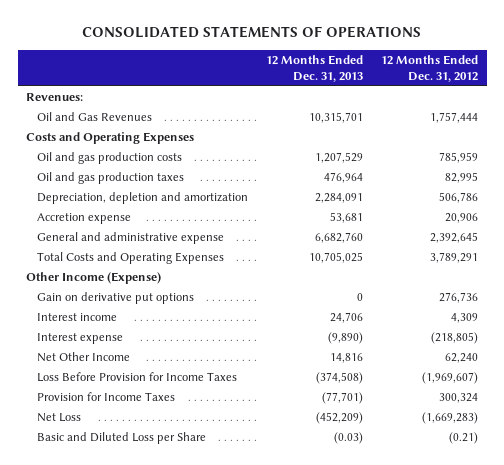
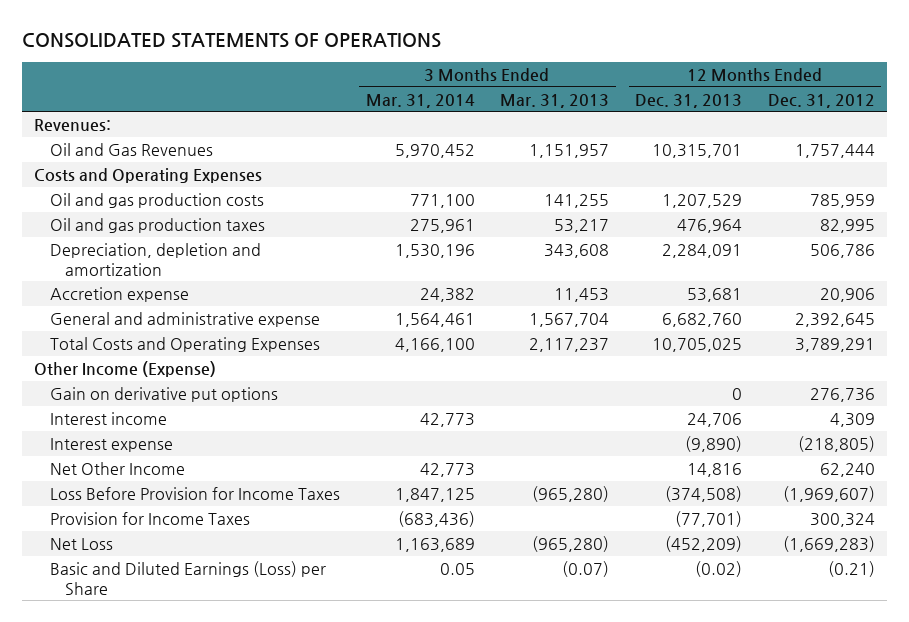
- | 12 Months Ended Dec. 31, 2013 | 12 Months Ended Dec. 31, 2012
+ | 3 Months Ended Mar. 31, 2014 | 3 Months Ended Mar. 31, 2013 | 12 Months Ended Dec. 31, 2013 | 12 Months Ended Dec. 31, 2012
- Basic and Diluted Loss per Share | (0.03) | (0.21)
+ Basic and Diluted Earnings (Loss) per Share | 0.05 | (0.07) | (0.02) | (0.21)

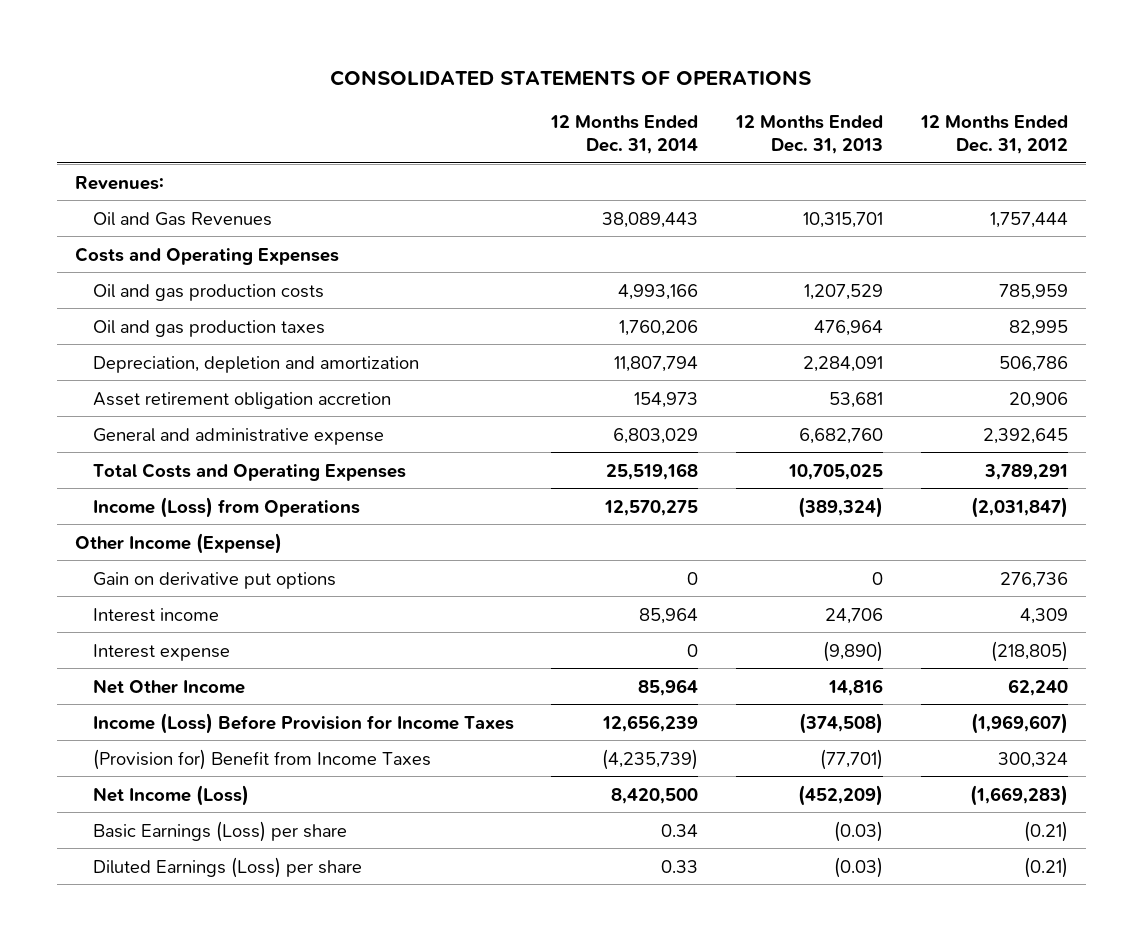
- | 3 Months Ended Mar. 31, 2014 | 3 Months Ended Mar. 31, 2013 | 12 Months Ended Dec. 31, 2013 | 12 Months Ended Dec. 31, 2012
+ | 12 Months Ended Dec. 31, 2014 | 12 Months Ended Dec. 31, 2013 | 12 Months Ended Dec. 31, 2012
- Accretion expense | 24,382 | 11,453 | 53,681 | 20,906
+ Asset retirement obligation accretion | 154,973 | 53,681 | 20,906
+ Income (Loss) from Operations | 12,570,275 | (389,324) | (2,031,847)
- Loss Before Provision for Income Taxes | 1,847,125 | (965,280) | (374,508) | (1,969,607)
- Provision for Income Taxes | (683,436) | | (77,701) | 300,324
- Net Loss | 1,163,689 | (965,280) | (452,209) | (1,669,283)
- Basic and Diluted Earnings (Loss) per Share | 0.05 | (0.07) | (0.02) | (0.21)
+ Income (Loss) Before Provision for Income Taxes | 12,656,239 | (374,508) | (1,969,607)
+ (Provision for) Benefit from Income Taxes | (4,235,739) | (77,701) | 300,324
+ Net Income (Loss) | 8,420,500 | (452,209) | (1,669,283)
+ Basic Earnings (Loss) per share | 0.34 | (0.03) | (0.21)
+ Diluted Earnings (Loss) per share | 0.33 | (0.03) | (0.21)

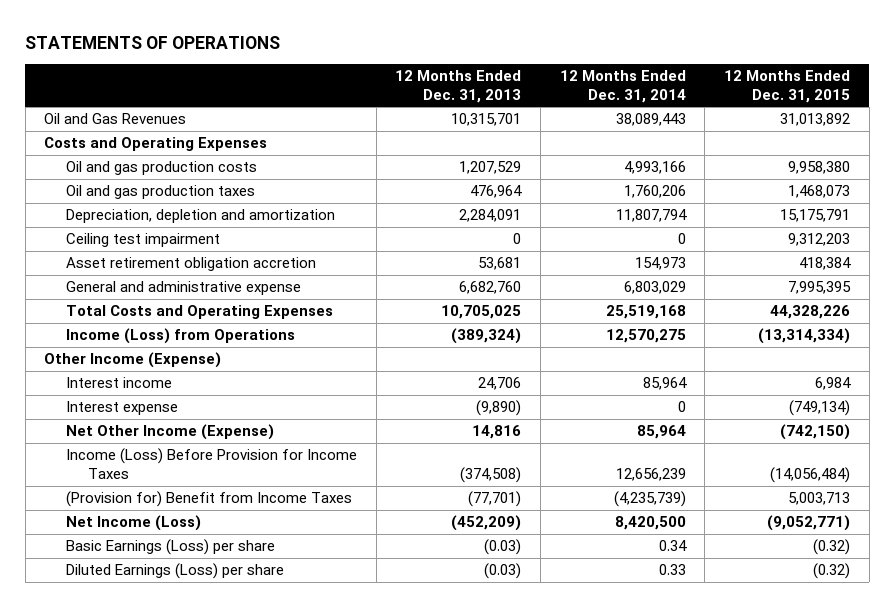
- CONSOLIDATED STATEMENTS OF OPERATIONS
+ STATEMENTS OF OPERATIONS
- | 12 Months Ended Dec. 31, 2014 | 12 Months Ended Dec. 31, 2013 | 12 Months Ended Dec. 31, 2012
+ | 12 Months Ended Dec. 31, 2013 | 12 Months Ended Dec. 31, 2014 | 12 Months Ended Dec. 31, 2015
- Revenues:
+ Ceiling test impairment | 0 | 0 | 9,312,203
- Gain on derivative put options | 0 | 0 | 276,736
- Net Other Income | 85,964 | 14,816 | 62,240
+ Net Other Income (Expense) | 14,816 | 85,964 | (742,150)

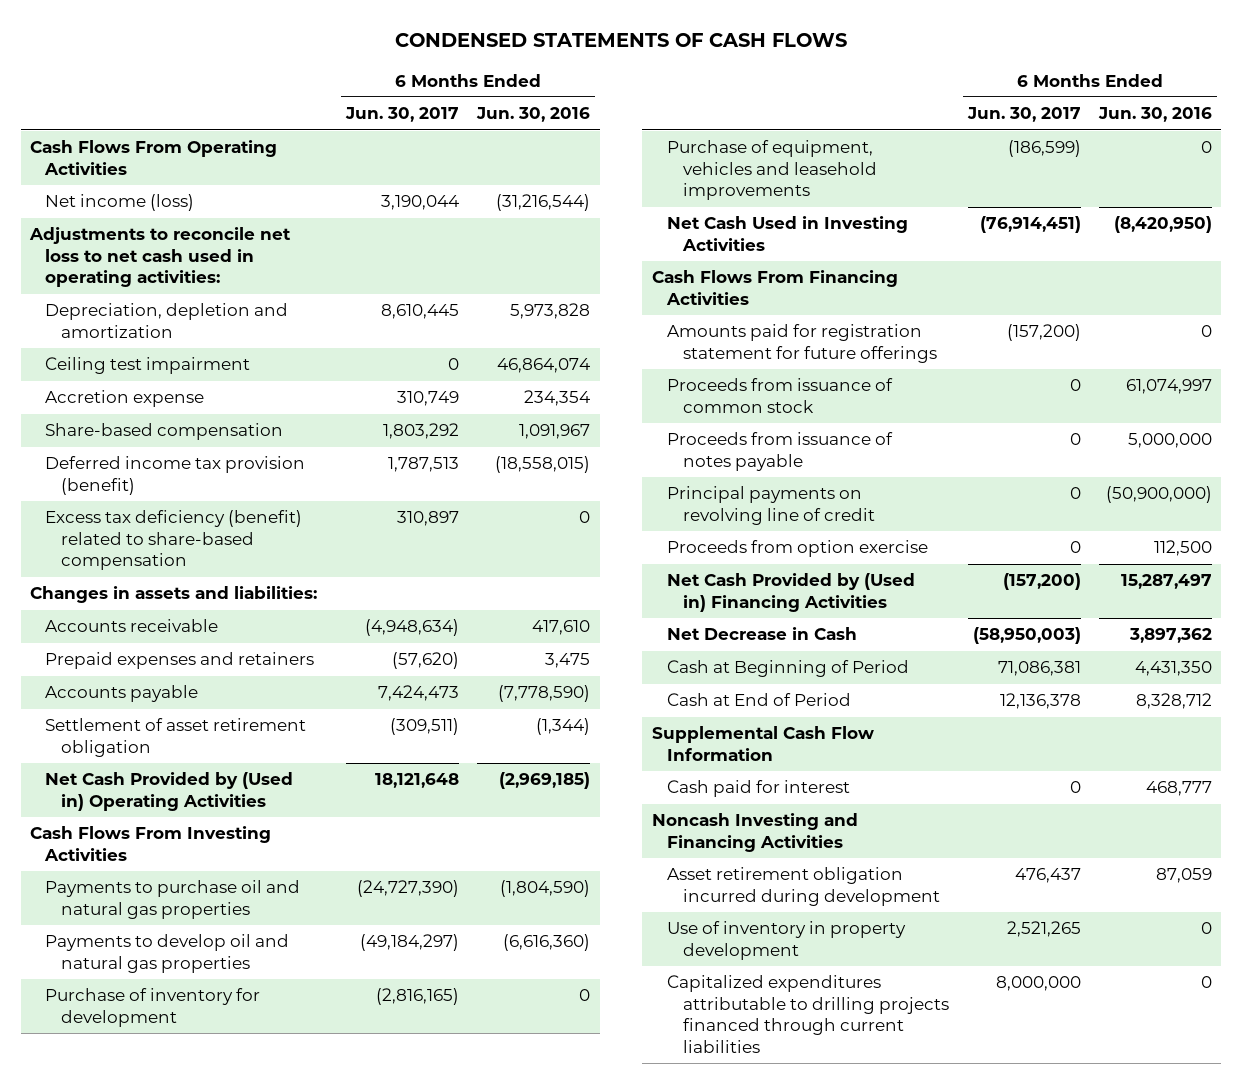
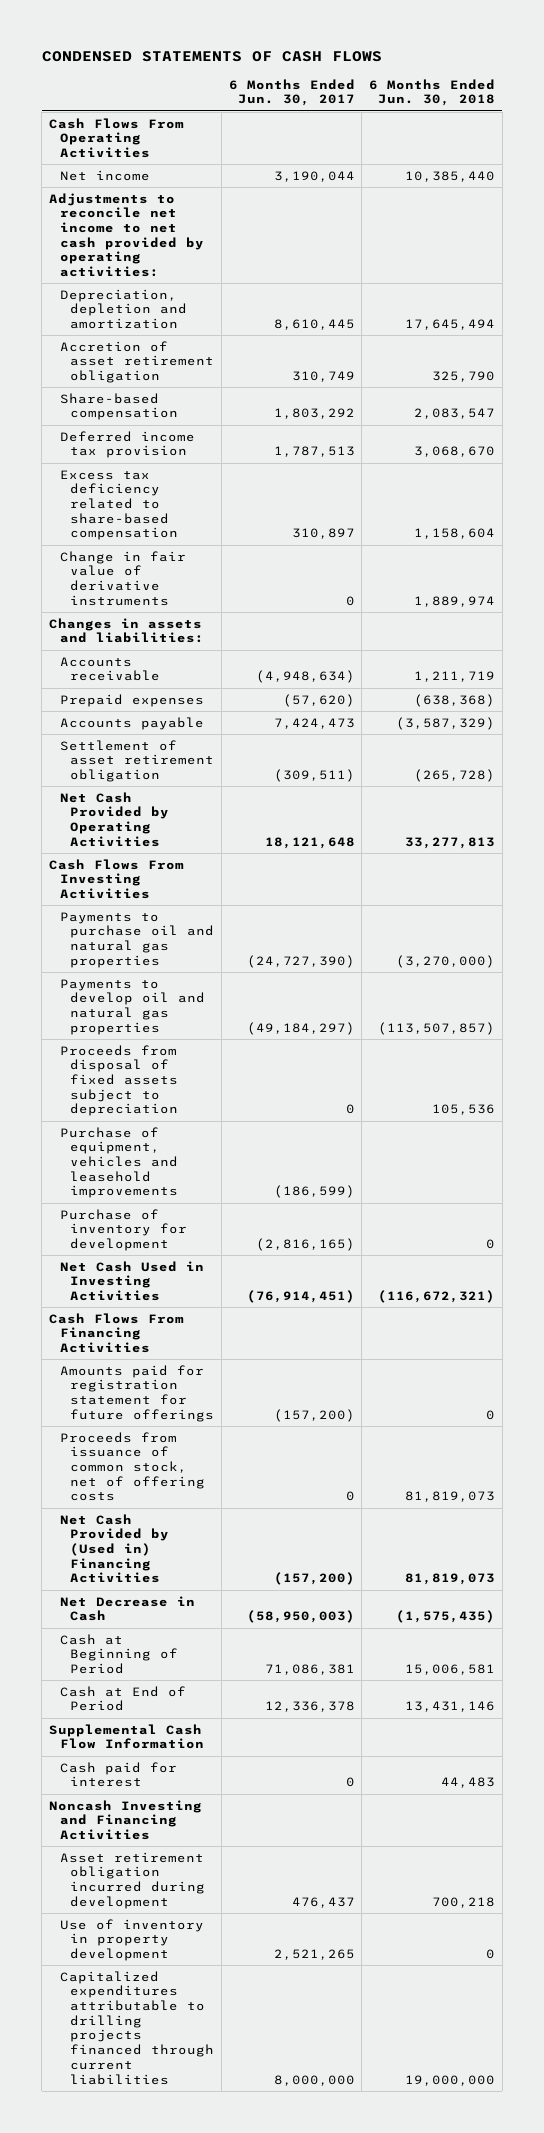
- | 6 Months Ended Jun. 30, 2017 | 6 Months Ended Jun. 30, 2016
+ | 6 Months Ended Jun. 30, 2017 | 6 Months Ended Jun. 30, 2018
- Net income (loss) | 3,190,044 | (31,216,544)
- Adjustments to reconcile net loss to net cash used in operating activities:
+ Net income | 3,190,044 | 10,385,440
+ Adjustments to reconcile net income to net cash provided by operating activities:
- Ceiling test impairment | 0 | 46,864,074
- Accretion expense | 310,749 | 234,354
+ Accretion of asset retirement obligation | 310,749 | 325,790
- Deferred income tax provision (benefit) | 1,787,513 | (18,558,015)
- Excess tax deficiency (benefit) related to share-based compensation | 310,897 | 0
+ Deferred income tax provision | 1,787,513 | 3,068,670
+ Excess tax deficiency related to share-based compensation | 310,897 | 1,158,604
+ Change in fair value of derivative instruments | 0 | 1,889,974
- Prepaid expenses and retainers | (57,620) | 3,475
+ Prepaid expenses | (57,620) | (638,368)
- Net Cash Provided by (Used in) Operating Activities | 18,121,648 | (2,969,185)
+ Net Cash Provided by Operating Activities | 18,121,648 | 33,277,813
+ Proceeds from disposal of fixed assets subject to depreciation | 0 | 105,536
moved down: Purchase of inventory for development | (2,816,165) | 0
- Proceeds from issuance of common stock | 0 | 61,074,997
- Proceeds from issuance of notes payable | 0 | 5,000,000
- Principal payments on revolving line of credit | 0 | (50,900,000)
- Proceeds from option exercise | 0 | 112,500
+ Proceeds from issuance of common stock, net of offering costs | 0 | 81,819,073
- Cash at End of Period | 12,136,378 | 8,328,712
+ Cash at End of Period | 12,336,378 | 13,431,146

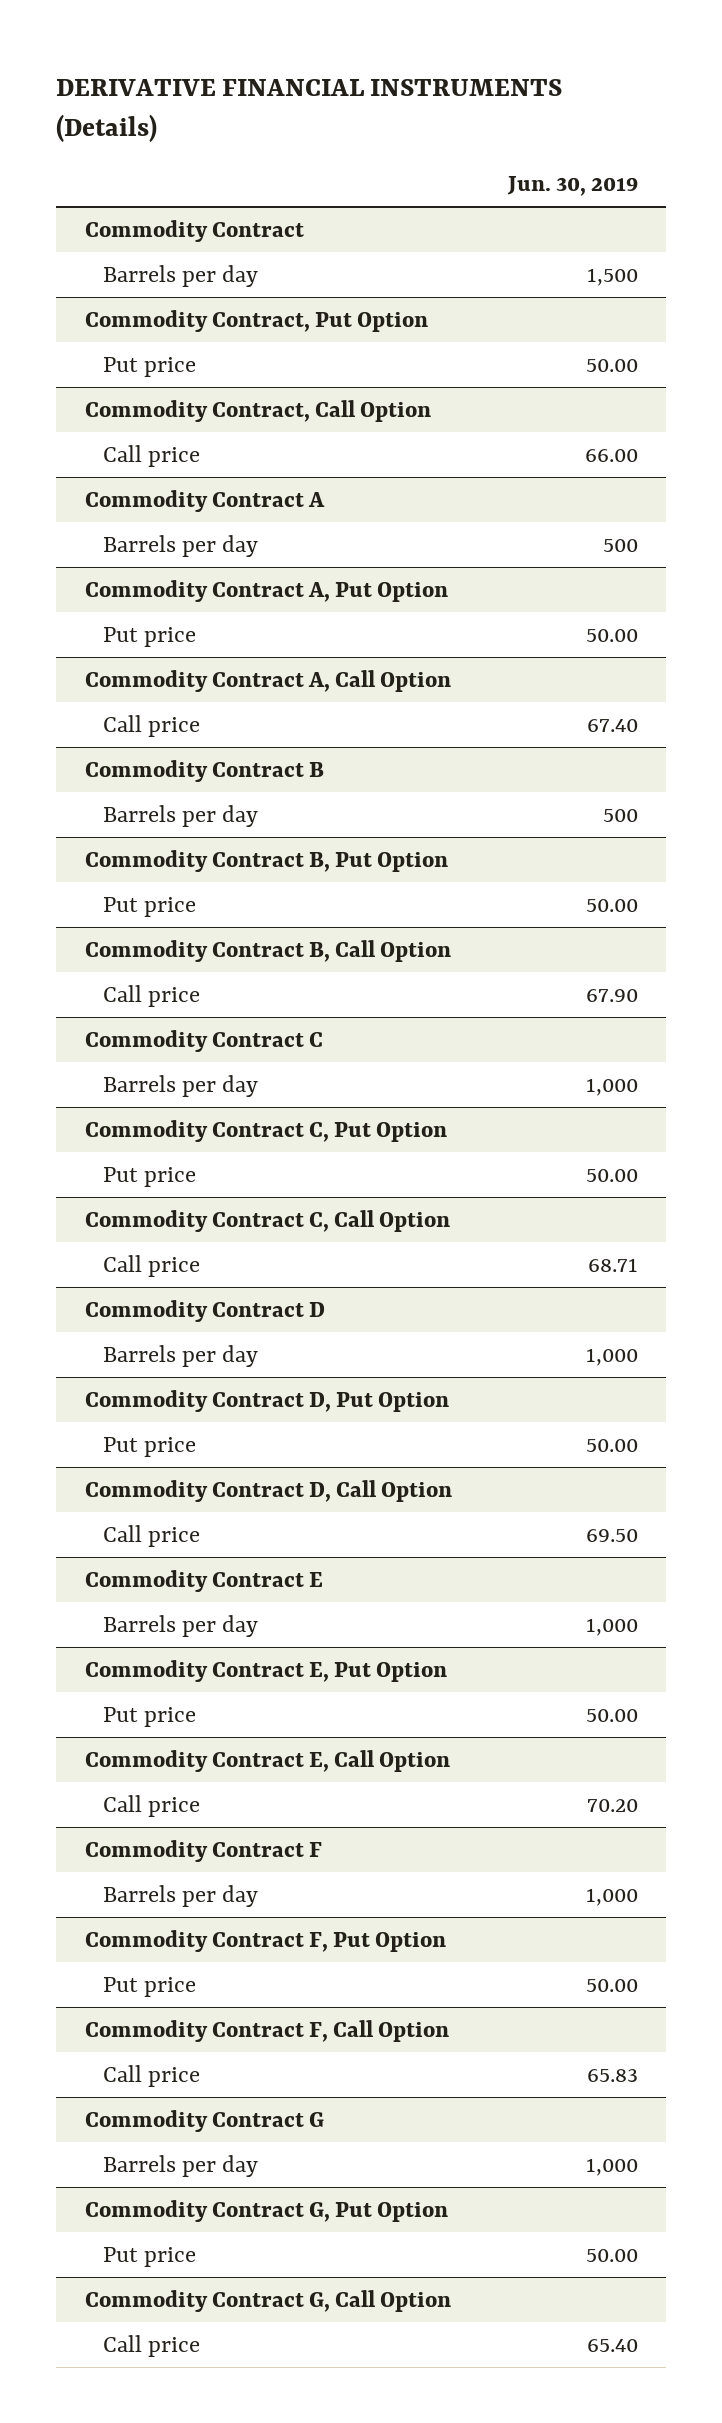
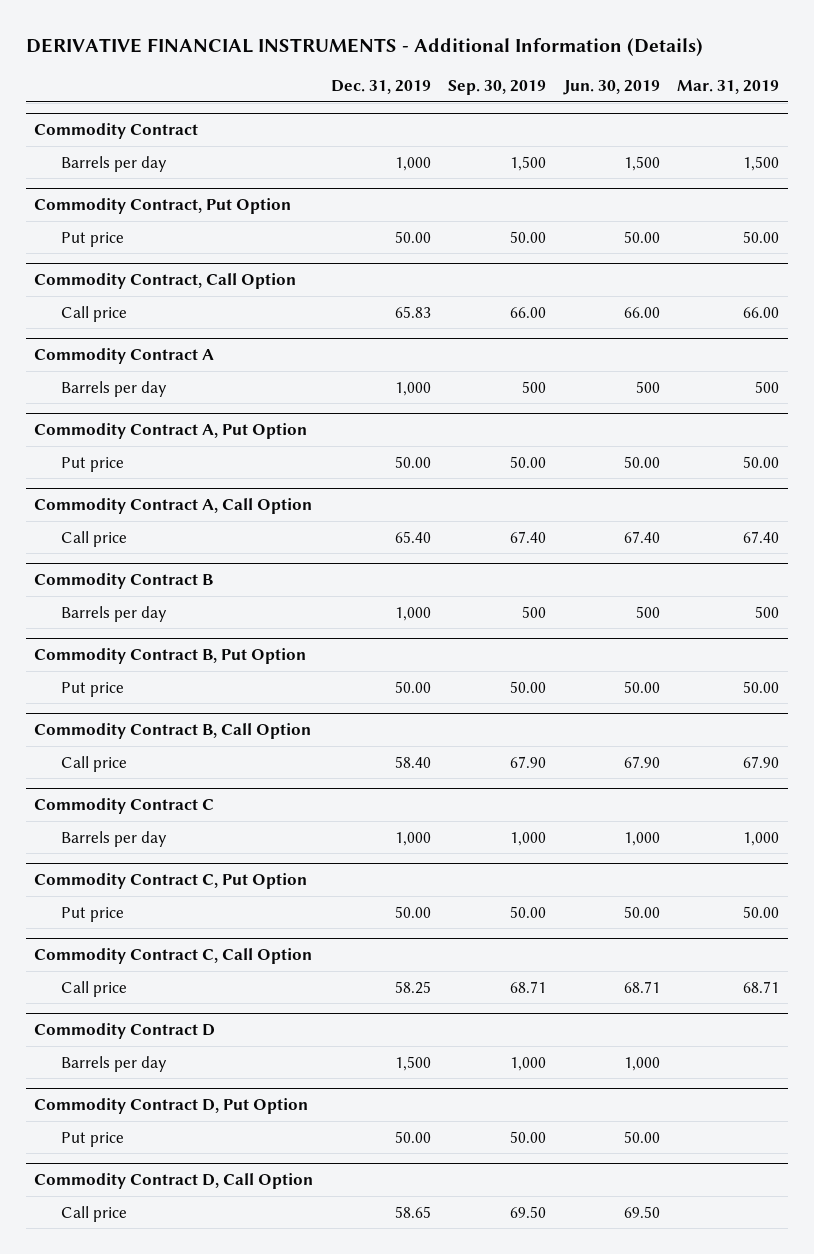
- DERIVATIVE FINANCIAL INSTRUMENTS (Details)
+ DERIVATIVE FINANCIAL INSTRUMENTS - Additional Information (Details)
- | Jun. 30, 2019
+ | Dec. 31, 2019 | Sep. 30, 2019 | Jun. 30, 2019 | Mar. 31, 2019
- Commodity Contract E
- Barrels per day | 1,000
- Commodity Contract E, Put Option
- Put price | 50.00
- Commodity Contract E, Call Option
- Call price | 70.20
- Commodity Contract F
- Barrels per day | 1,000
- Commodity Contract F, Put Option
- Put price | 50.00
- Commodity Contract F, Call Option
- Call price | 65.83
- Commodity Contract G
- Barrels per day | 1,000
- Commodity Contract G, Put Option
- Put price | 50.00
- Commodity Contract G, Call Option
- Call price | 65.40

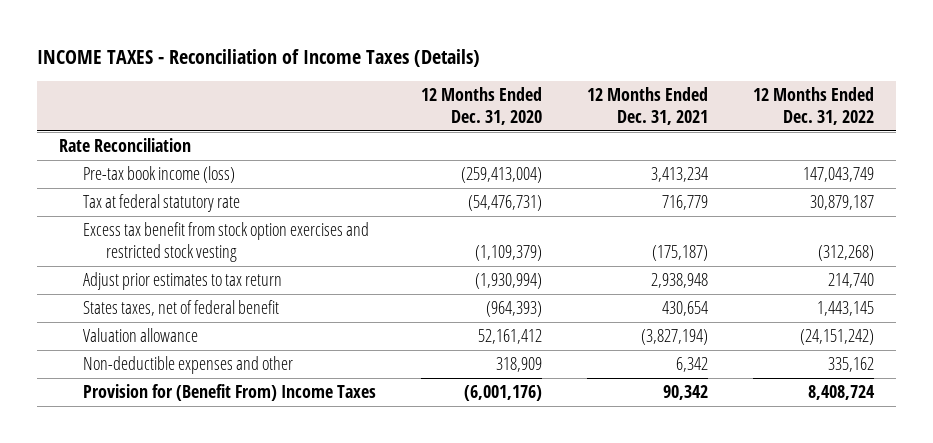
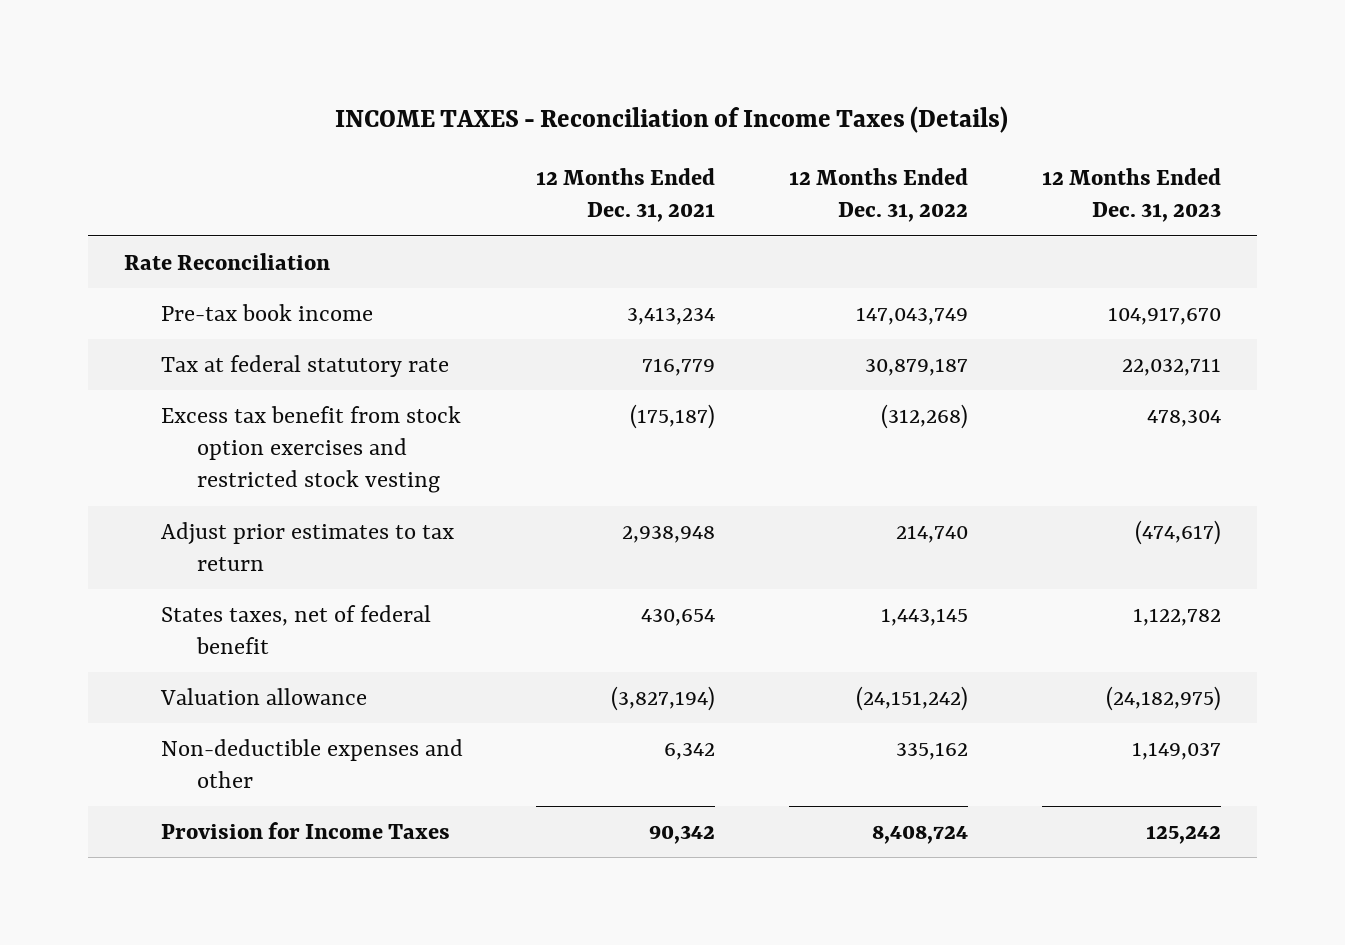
- | 12 Months Ended Dec. 31, 2020 | 12 Months Ended Dec. 31, 2021 | 12 Months Ended Dec. 31, 2022
+ | 12 Months Ended Dec. 31, 2021 | 12 Months Ended Dec. 31, 2022 | 12 Months Ended Dec. 31, 2023
- Pre-tax book income (loss) | (259,413,004) | 3,413,234 | 147,043,749
+ Pre-tax book income | 3,413,234 | 147,043,749 | 104,917,670
- Provision for (Benefit From) Income Taxes | (6,001,176) | 90,342 | 8,408,724
+ Provision for Income Taxes | 90,342 | 8,408,724 | 125,242

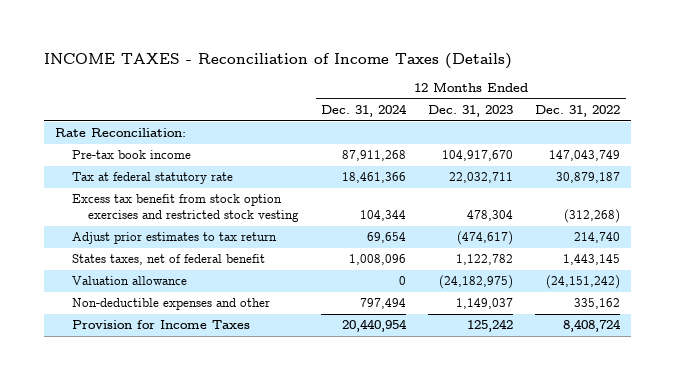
- | 12 Months Ended Dec. 31, 2021 | 12 Months Ended Dec. 31, 2022 | 12 Months Ended Dec. 31, 2023
+ | 12 Months Ended Dec. 31, 2024 | 12 Months Ended Dec. 31, 2023 | 12 Months Ended Dec. 31, 2022
- Rate Reconciliation
+ Rate Reconciliation:

